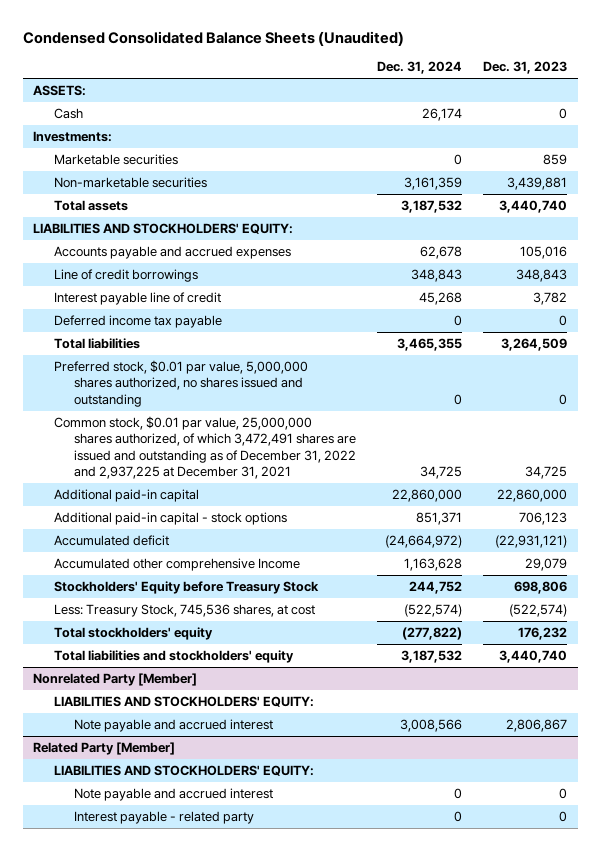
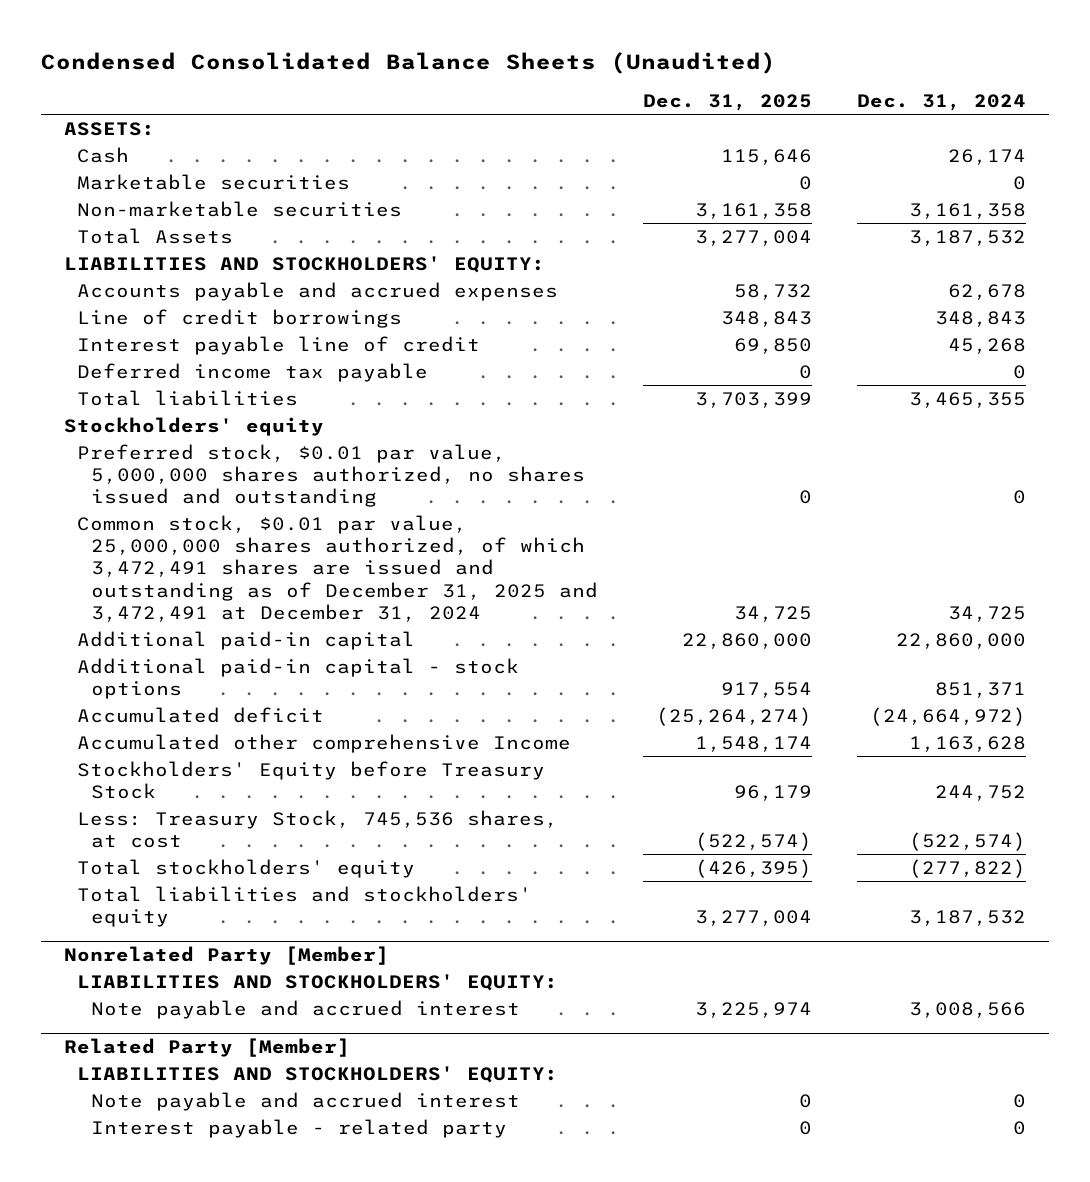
- | Dec. 31, 2024 | Dec. 31, 2023
+ | Dec. 31, 2025 | Dec. 31, 2024
- Investments:
- Non-marketable securities | 3,161,359 | 3,439,881
- Total assets | 3,187,532 | 3,440,740
+ Non-marketable securities | 3,161,358 | 3,161,358
+ Total Assets | 3,277,004 | 3,187,532
+ Stockholders' equity
- Common stock, $0.01 par value, 25,000,000 shares authorized, of which 3,472,491 shares are issued and outstanding as of December 31, 2022 and 2,937,225 at December 31, 2021 | 34,725 | 34,725
+ Common stock, $0.01 par value, 25,000,000 shares authorized, of which 3,472,491 shares are issued and outstanding as of December 31, 2025 and 3,472,491 at December 31, 2024 | 34,725 | 34,725

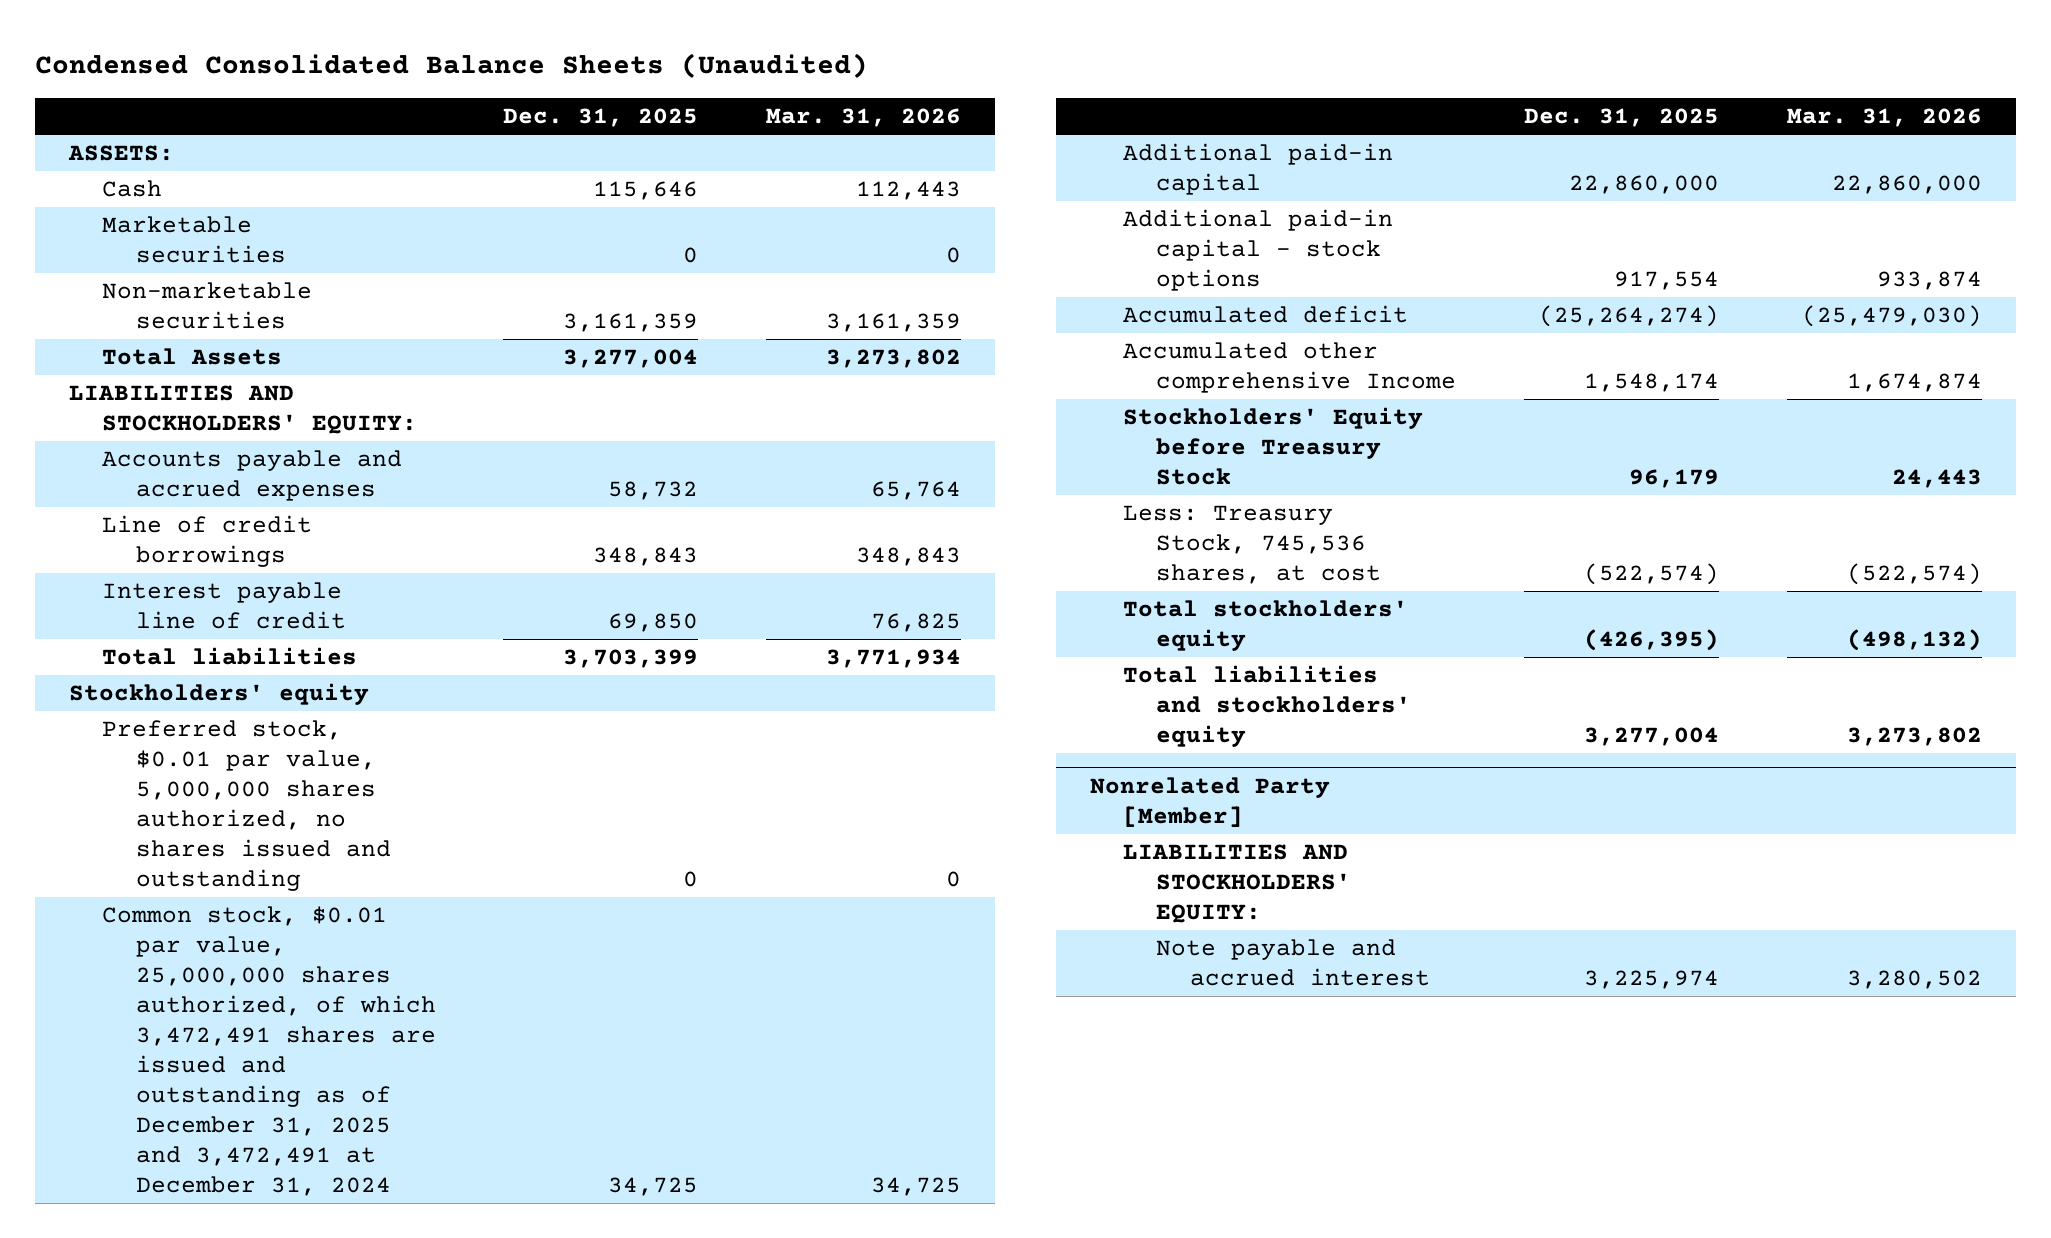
- | Dec. 31, 2025 | Dec. 31, 2024
+ | Dec. 31, 2025 | Mar. 31, 2026
- Non-marketable securities | 3,161,358 | 3,161,358
+ Non-marketable securities | 3,161,359 | 3,161,359
- Deferred income tax payable | 0 | 0
- Related Party [Member]
- LIABILITIES AND STOCKHOLDERS' EQUITY:
- Note payable and accrued interest | 0 | 0
- Interest payable - related party | 0 | 0

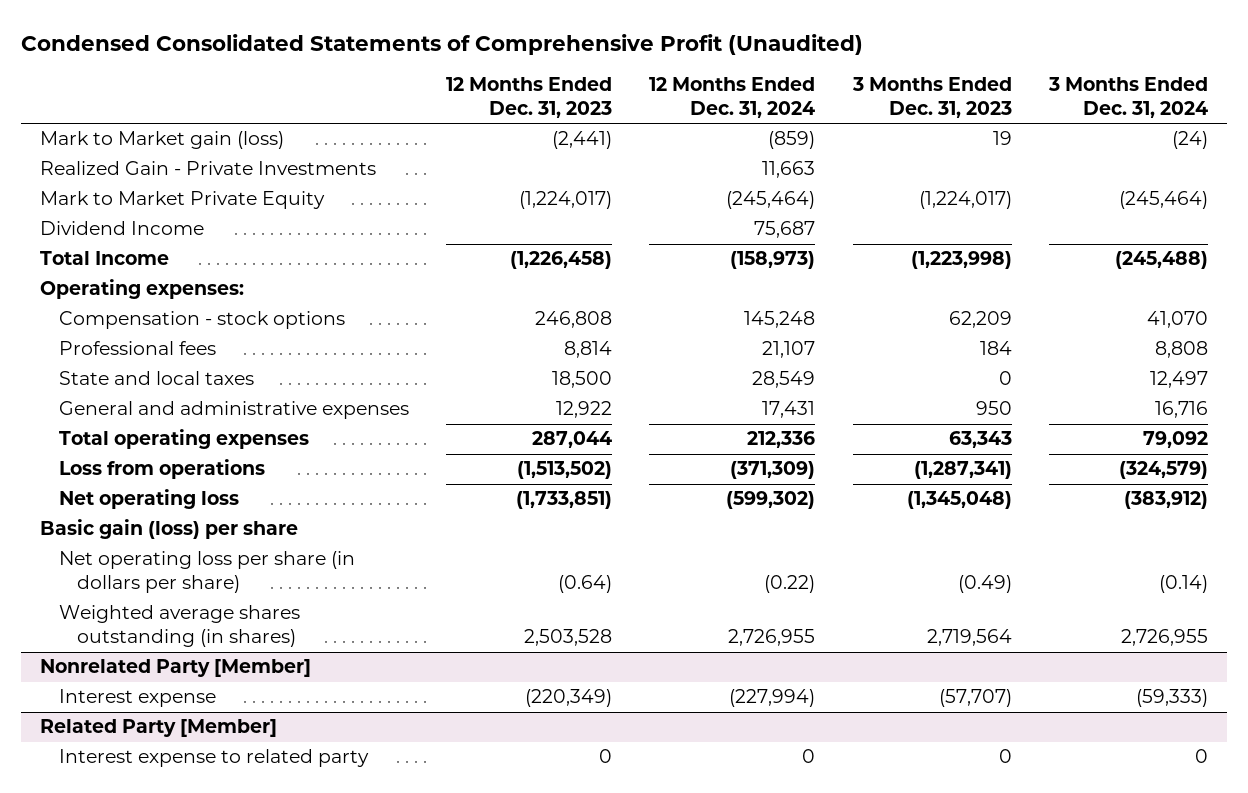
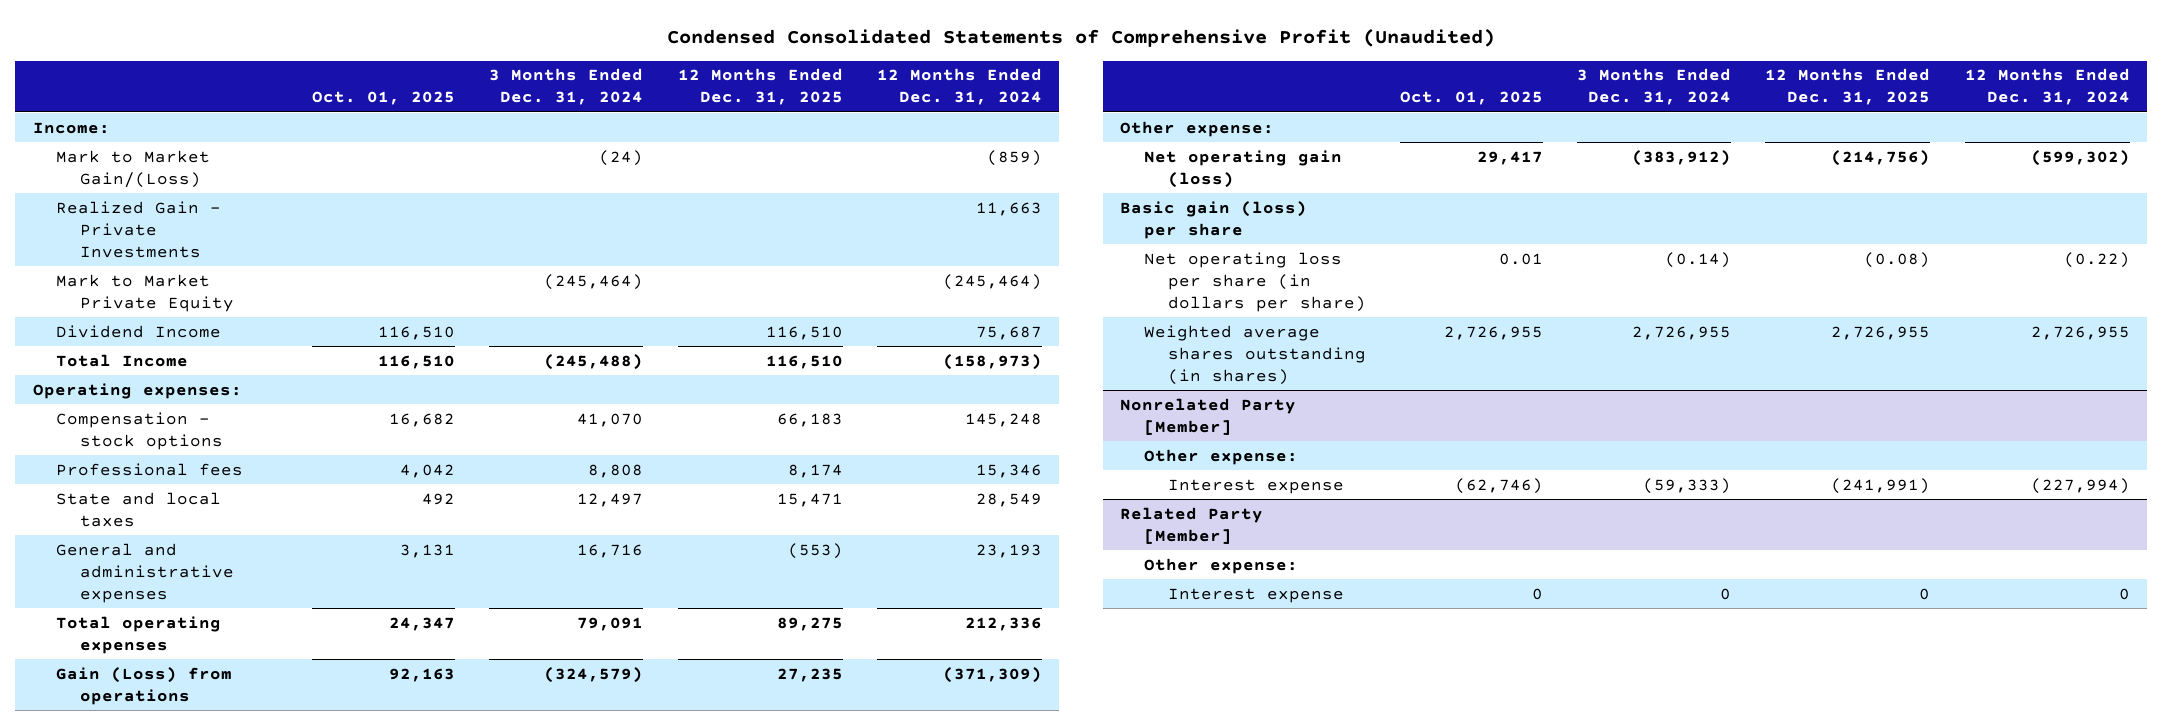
- | 12 Months Ended Dec. 31, 2023 | 12 Months Ended Dec. 31, 2024 | 3 Months Ended Dec. 31, 2023 | 3 Months Ended Dec. 31, 2024
+ | Oct. 01, 2025 | 3 Months Ended Dec. 31, 2024 | 12 Months Ended Dec. 31, 2025 | 12 Months Ended Dec. 31, 2024
- Mark to Market gain (loss) | (2,441) | (859) | 19 | (24)
+ Income:
+ Mark to Market Gain/(Loss) | | (24) | | (859)
- Professional fees | 8,814 | 21,107 | 184 | 8,808
+ Professional fees | 4,042 | 8,808 | 8,174 | 15,346
- General and administrative expenses | 12,922 | 17,431 | 950 | 16,716
- Total operating expenses | 287,044 | 212,336 | 63,343 | 79,092
- Loss from operations | (1,513,502) | (371,309) | (1,287,341) | (324,579)
- Net operating loss | (1,733,851) | (599,302) | (1,345,048) | (383,912)
+ General and administrative expenses | 3,131 | 16,716 | (553) | 23,193
+ Total operating expenses | 24,347 | 79,091 | 89,275 | 212,336
+ Gain (Loss) from operations | 92,163 | (324,579) | 27,235 | (371,309)
+ Other expense:
+ Net operating gain (loss) | 29,417 | (383,912) | (214,756) | (599,302)
@ Nonrelated Party [Member]
+ Other expense:
@ Related Party [Member]
- Interest expense to related party | 0 | 0 | 0 | 0
+ Other expense:
+ Interest expense | 0 | 0 | 0 | 0

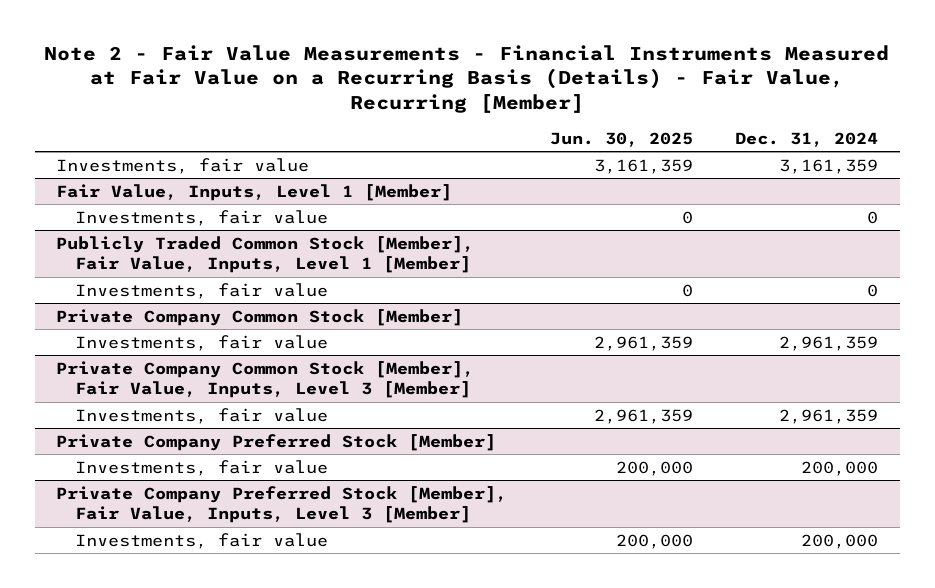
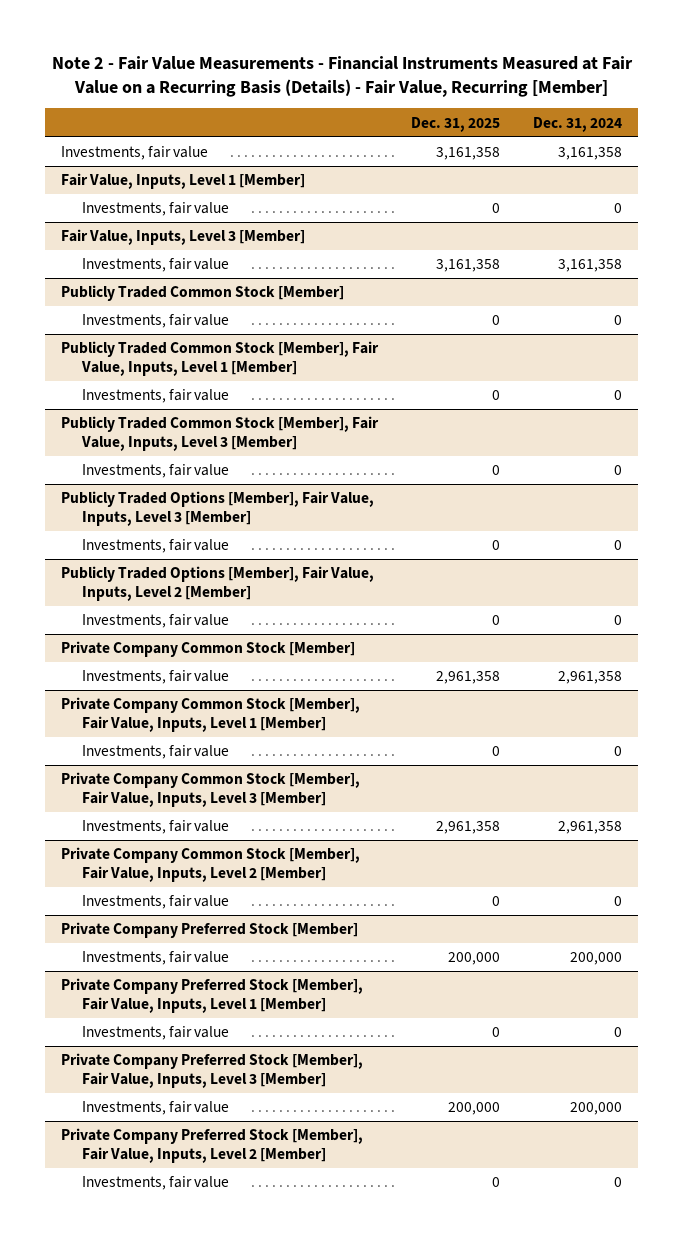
- | Jun. 30, 2025 | Dec. 31, 2024
+ | Dec. 31, 2025 | Dec. 31, 2024
- Investments, fair value | 3,161,359 | 3,161,359
+ Investments, fair value | 3,161,358 | 3,161,358
+ Fair Value, Inputs, Level 3 [Member]
+ Investments, fair value | 3,161,358 | 3,161,358
+ Publicly Traded Common Stock [Member]
+ Investments, fair value | 0 | 0
+ Publicly Traded Common Stock [Member], Fair Value, Inputs, Level 3 [Member]
+ Investments, fair value | 0 | 0
+ Publicly Traded Options [Member], Fair Value, Inputs, Level 3 [Member]
+ Investments, fair value | 0 | 0
+ Publicly Traded Options [Member], Fair Value, Inputs, Level 2 [Member]
+ Investments, fair value | 0 | 0
@ Private Company Common Stock [Member]
- Investments, fair value | 2,961,359 | 2,961,359
+ Investments, fair value | 2,961,358 | 2,961,358
+ Private Company Common Stock [Member], Fair Value, Inputs, Level 1 [Member]
+ Investments, fair value | 0 | 0
@ Private Company Common Stock [Member], Fair Value, Inputs, Level 3 [Member]
- Investments, fair value | 2,961,359 | 2,961,359
+ Investments, fair value | 2,961,358 | 2,961,358
+ Private Company Common Stock [Member], Fair Value, Inputs, Level 2 [Member]
+ Investments, fair value | 0 | 0
+ Private Company Preferred Stock [Member], Fair Value, Inputs, Level 1 [Member]
+ Investments, fair value | 0 | 0
+ Private Company Preferred Stock [Member], Fair Value, Inputs, Level 2 [Member]
+ Investments, fair value | 0 | 0

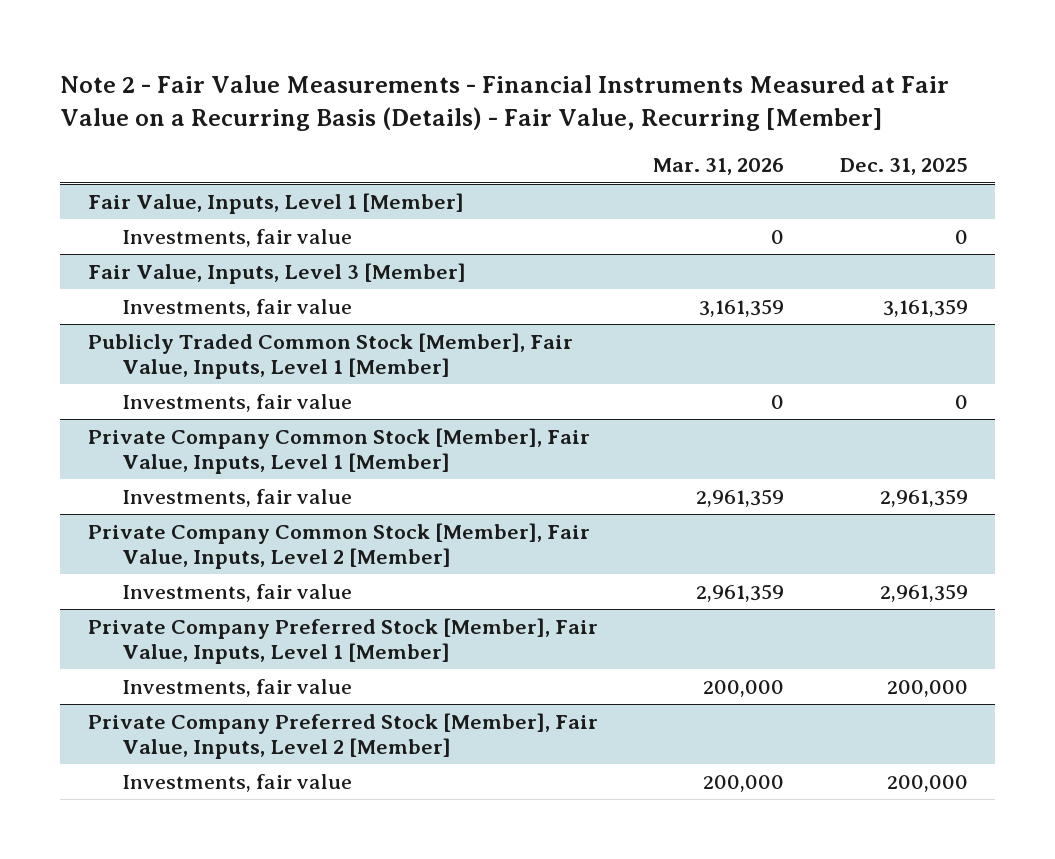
- | Dec. 31, 2025 | Dec. 31, 2024
+ | Mar. 31, 2026 | Dec. 31, 2025
- Investments, fair value | 3,161,358 | 3,161,358
@ Fair Value, Inputs, Level 3 [Member]
- Investments, fair value | 3,161,358 | 3,161,358
- Publicly Traded Common Stock [Member]
- Investments, fair value | 0 | 0
@ Fair Value, Inputs, Level 3 [Member]
+ Investments, fair value | 3,161,359 | 3,161,359
- Publicly Traded Common Stock [Member], Fair Value, Inputs, Level 3 [Member]
- Investments, fair value | 0 | 0
- Publicly Traded Options [Member], Fair Value, Inputs, Level 3 [Member]
- Investments, fair value | 0 | 0
- Publicly Traded Options [Member], Fair Value, Inputs, Level 2 [Member]
- Investments, fair value | 0 | 0
- Private Company Common Stock [Member]
- Investments, fair value | 2,961,358 | 2,961,358
@ Private Company Common Stock [Member], Fair Value, Inputs, Level 1 [Member]
- Investments, fair value | 0 | 0
- Private Company Common Stock [Member], Fair Value, Inputs, Level 3 [Member]
- Investments, fair value | 2,961,358 | 2,961,358
@ Private Company Common Stock [Member], Fair Value, Inputs, Level 1 [Member]
+ Investments, fair value | 2,961,359 | 2,961,359
@ Private Company Common Stock [Member], Fair Value, Inputs, Level 2 [Member]
- Investments, fair value | 0 | 0
- Private Company Preferred Stock [Member]
- Investments, fair value | 200,000 | 200,000
@ Private Company Common Stock [Member], Fair Value, Inputs, Level 2 [Member]
+ Investments, fair value | 2,961,359 | 2,961,359
@ Private Company Preferred Stock [Member], Fair Value, Inputs, Level 1 [Member]
- Investments, fair value | 0 | 0
- Private Company Preferred Stock [Member], Fair Value, Inputs, Level 3 [Member]
@ Private Company Preferred Stock [Member], Fair Value, Inputs, Level 2 [Member]
- Investments, fair value | 0 | 0
+ Investments, fair value | 200,000 | 200,000

